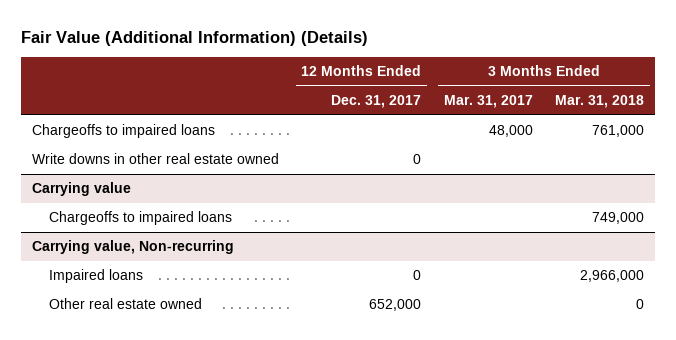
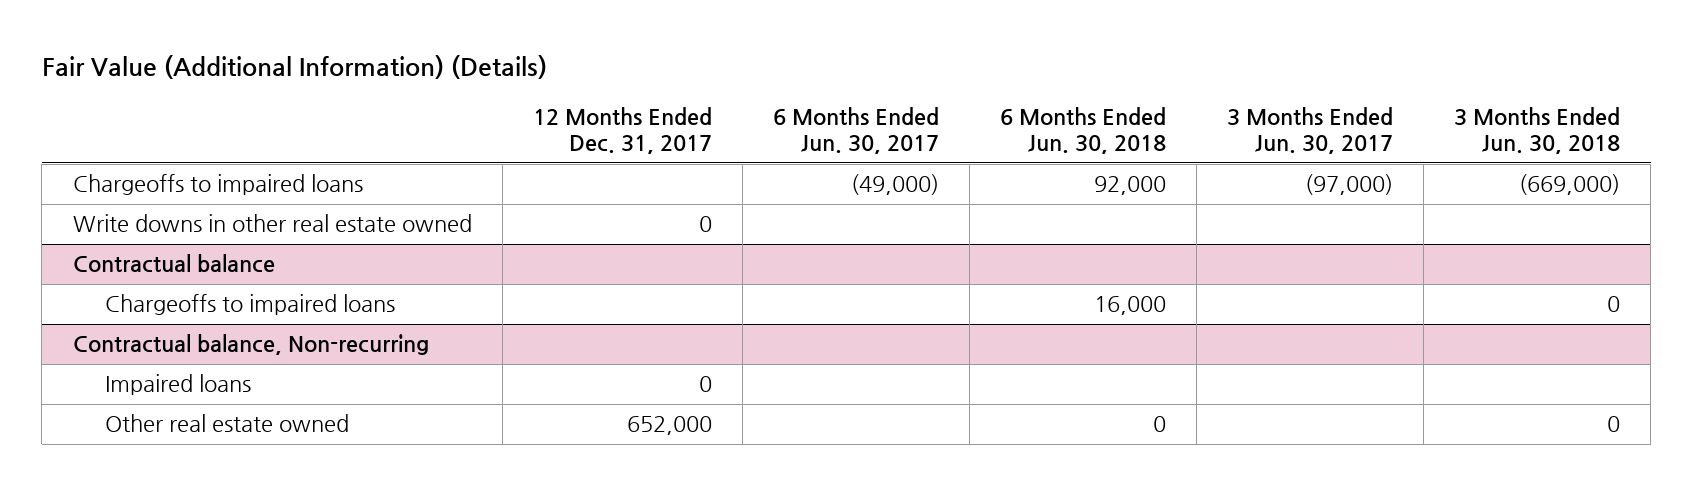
- | 12 Months Ended Dec. 31, 2017 | 3 Months Ended Mar. 31, 2017 | 3 Months Ended Mar. 31, 2018
+ | 12 Months Ended Dec. 31, 2017 | 6 Months Ended Jun. 30, 2017 | 6 Months Ended Jun. 30, 2018 | 3 Months Ended Jun. 30, 2017 | 3 Months Ended Jun. 30, 2018
- Carrying value
+ Contractual balance
- Carrying value, Non-recurring
+ Contractual balance, Non-recurring

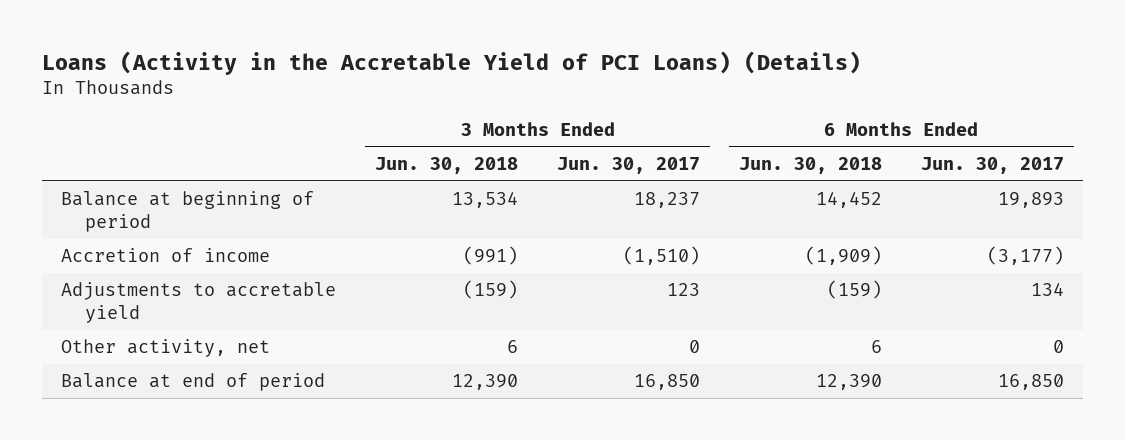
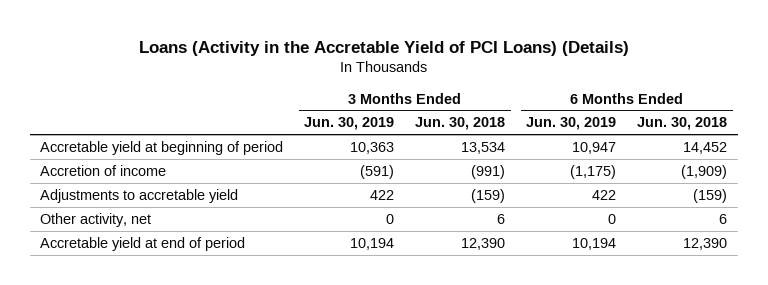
- | 3 Months Ended Jun. 30, 2018 | 3 Months Ended Jun. 30, 2017 | 6 Months Ended Jun. 30, 2018 | 6 Months Ended Jun. 30, 2017
+ | 3 Months Ended Jun. 30, 2019 | 3 Months Ended Jun. 30, 2018 | 6 Months Ended Jun. 30, 2019 | 6 Months Ended Jun. 30, 2018
- Balance at beginning of period | 13,534 | 18,237 | 14,452 | 19,893
+ Accretable yield at beginning of period | 10,363 | 13,534 | 10,947 | 14,452
- Balance at end of period | 12,390 | 16,850 | 12,390 | 16,850
+ Accretable yield at end of period | 10,194 | 12,390 | 10,194 | 12,390

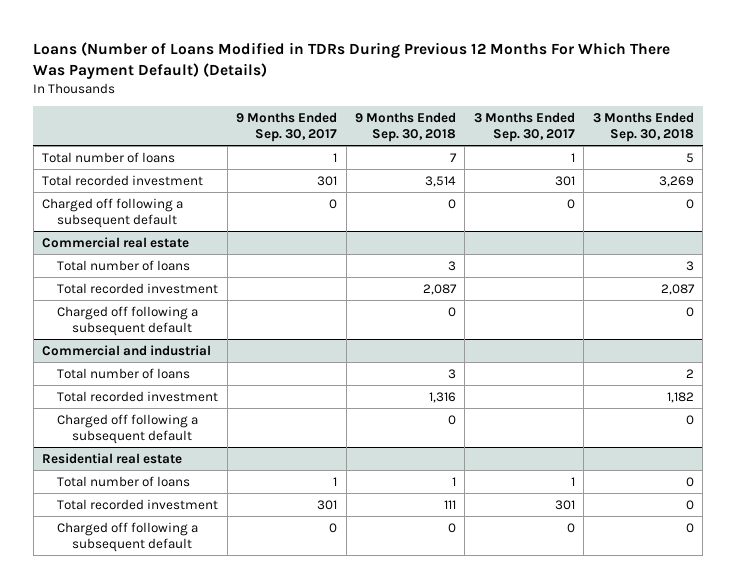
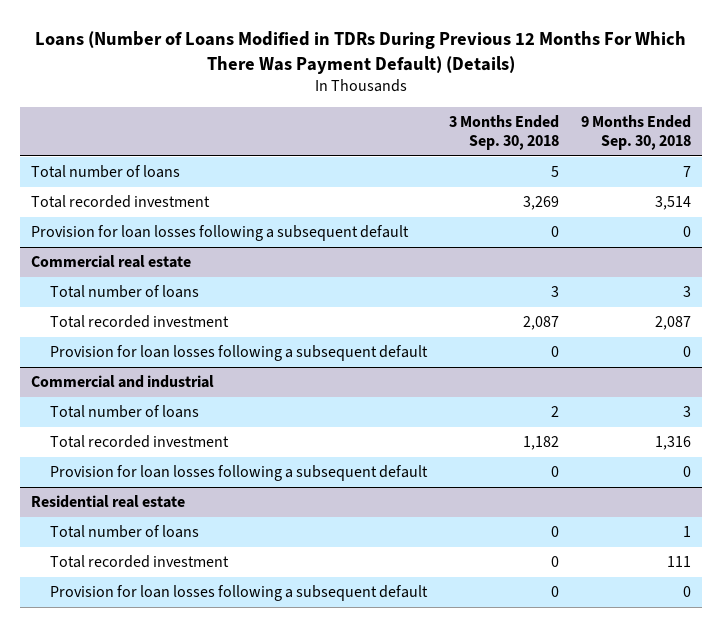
- | 9 Months Ended Sep. 30, 2017 | 9 Months Ended Sep. 30, 2018 | 3 Months Ended Sep. 30, 2017 | 3 Months Ended Sep. 30, 2018
+ | 3 Months Ended Sep. 30, 2018 | 9 Months Ended Sep. 30, 2018
- Charged off following a subsequent default | 0 | 0 | 0 | 0
+ Provision for loan losses following a subsequent default | 0 | 0
@ Commercial real estate
- Charged off following a subsequent default | | 0 | | 0
+ Provision for loan losses following a subsequent default | 0 | 0
@ Commercial and industrial
- Charged off following a subsequent default | | 0 | | 0
+ Provision for loan losses following a subsequent default | 0 | 0
@ Residential real estate
- Charged off following a subsequent default | 0 | 0 | 0 | 0
+ Provision for loan losses following a subsequent default | 0 | 0

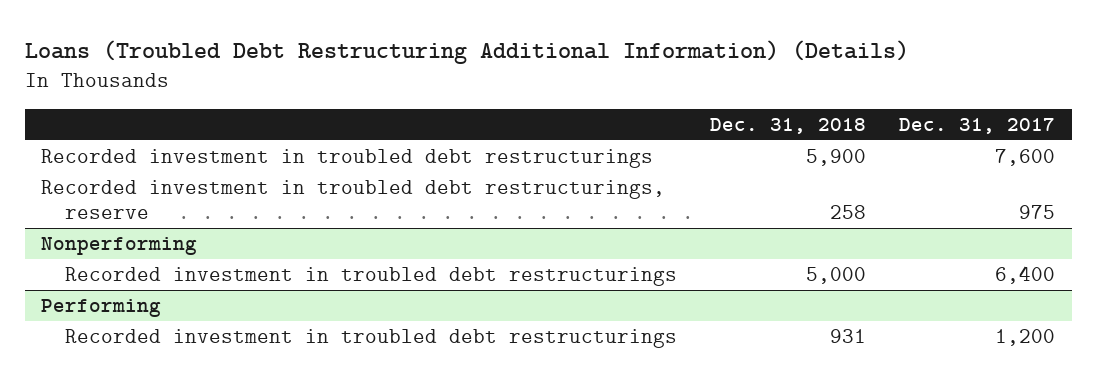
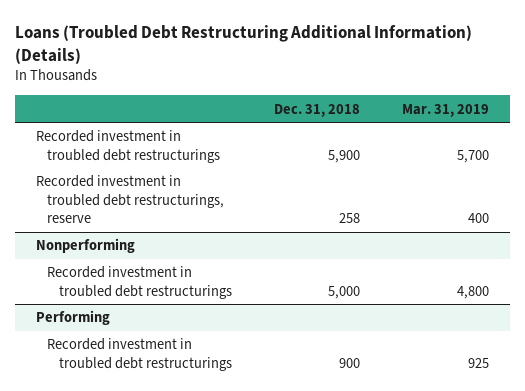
- | Dec. 31, 2018 | Dec. 31, 2017
+ | Dec. 31, 2018 | Mar. 31, 2019
@ Performing
- Recorded investment in troubled debt restructurings | 931 | 1,200
+ Recorded investment in troubled debt restructurings | 900 | 925

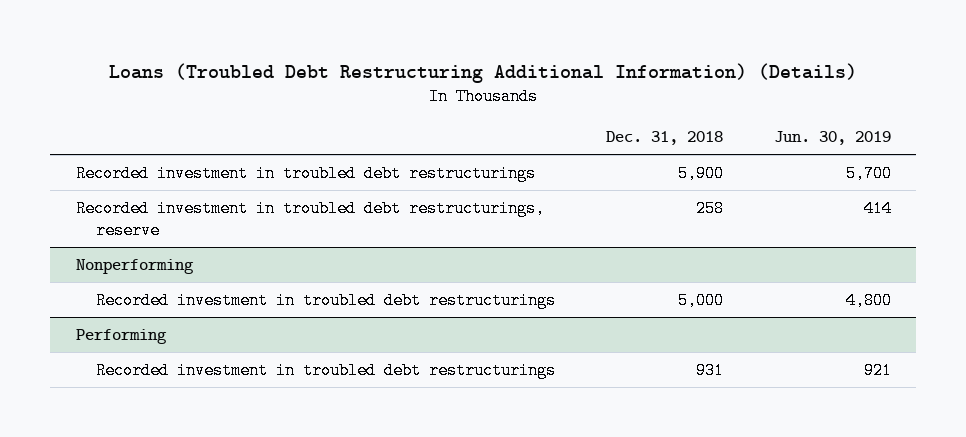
- | Dec. 31, 2018 | Mar. 31, 2019
+ | Dec. 31, 2018 | Jun. 30, 2019
@ Performing
- Recorded investment in troubled debt restructurings | 900 | 925
+ Recorded investment in troubled debt restructurings | 931 | 921

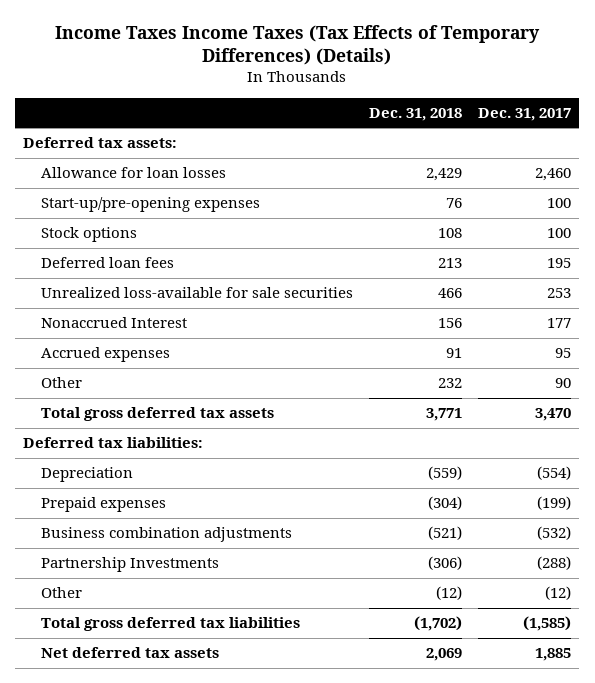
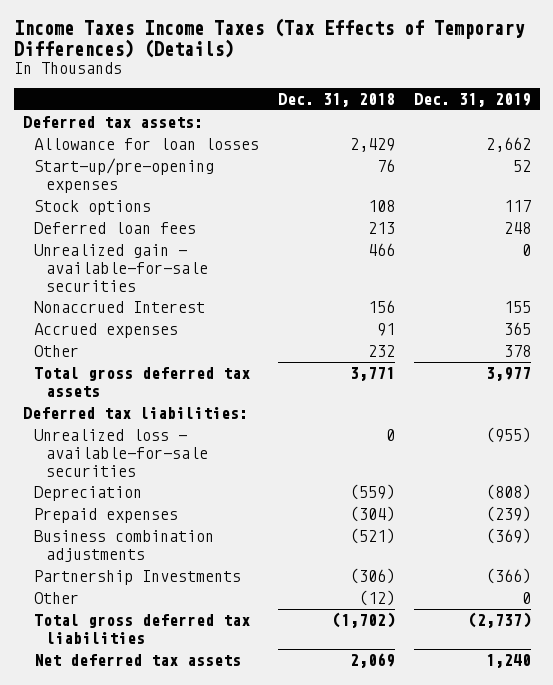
- | Dec. 31, 2018 | Dec. 31, 2017
+ | Dec. 31, 2018 | Dec. 31, 2019
- Unrealized loss-available for sale securities | 466 | 253
+ Unrealized gain - available-for-sale securities | 466 | 0
+ Unrealized loss - available-for-sale securities | 0 | (955)

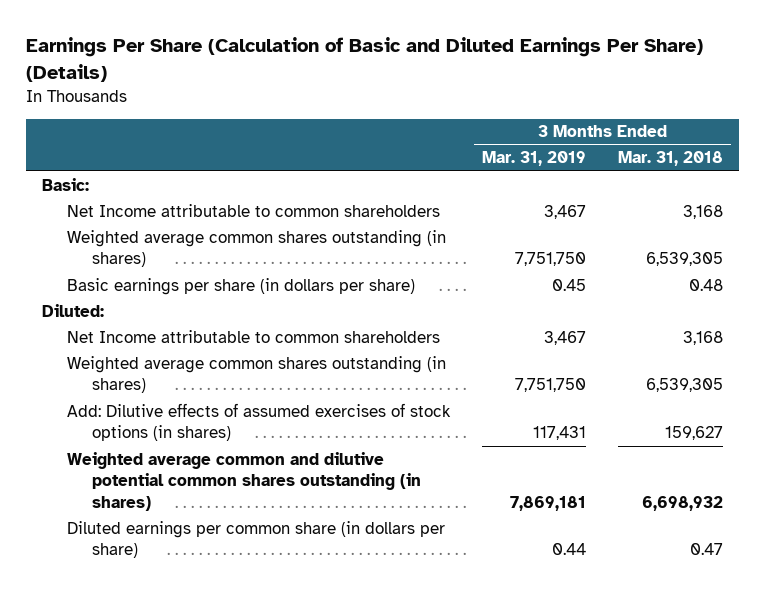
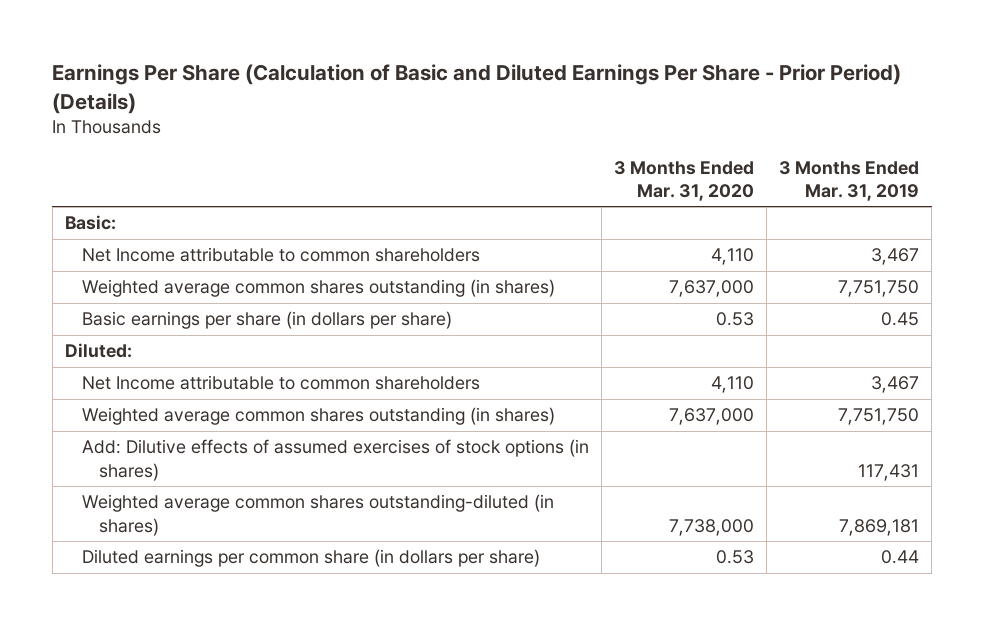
- Earnings Per Share (Calculation of Basic and Diluted Earnings Per Share) (Details)
+ Earnings Per Share (Calculation of Basic and Diluted Earnings Per Share - Prior Period) (Details)
- | 3 Months Ended Mar. 31, 2019 | 3 Months Ended Mar. 31, 2018
+ | 3 Months Ended Mar. 31, 2020 | 3 Months Ended Mar. 31, 2019
- Weighted average common and dilutive potential common shares outstanding (in shares) | 7,869,181 | 6,698,932
+ Weighted average common shares outstanding-diluted (in shares) | 7,738,000 | 7,869,181

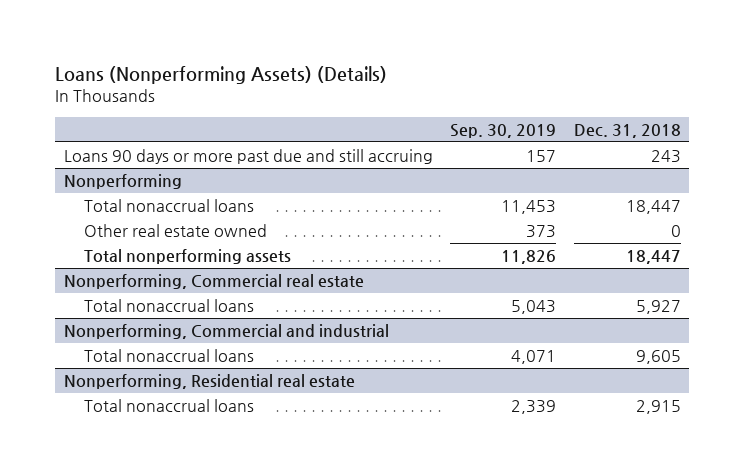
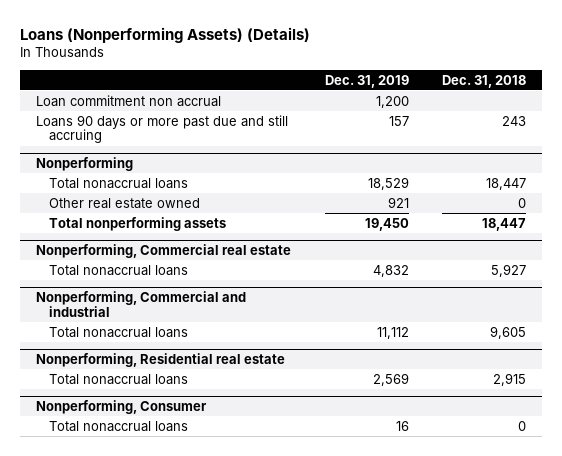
- | Sep. 30, 2019 | Dec. 31, 2018
+ | Dec. 31, 2019 | Dec. 31, 2018
+ Loan commitment non accrual | 1,200 |
+ Nonperforming, Consumer
+ Total nonaccrual loans | 16 | 0

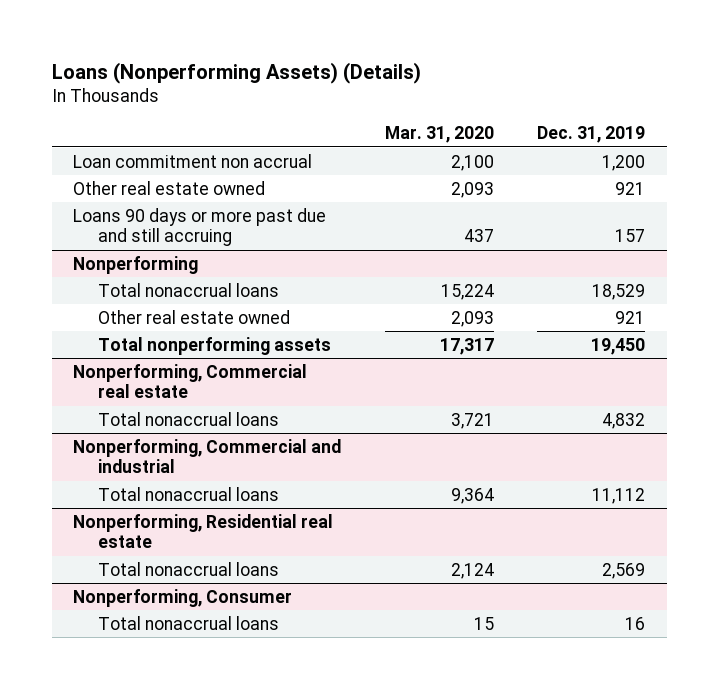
- | Dec. 31, 2019 | Dec. 31, 2018
+ | Mar. 31, 2020 | Dec. 31, 2019
+ Other real estate owned | 2,093 | 921

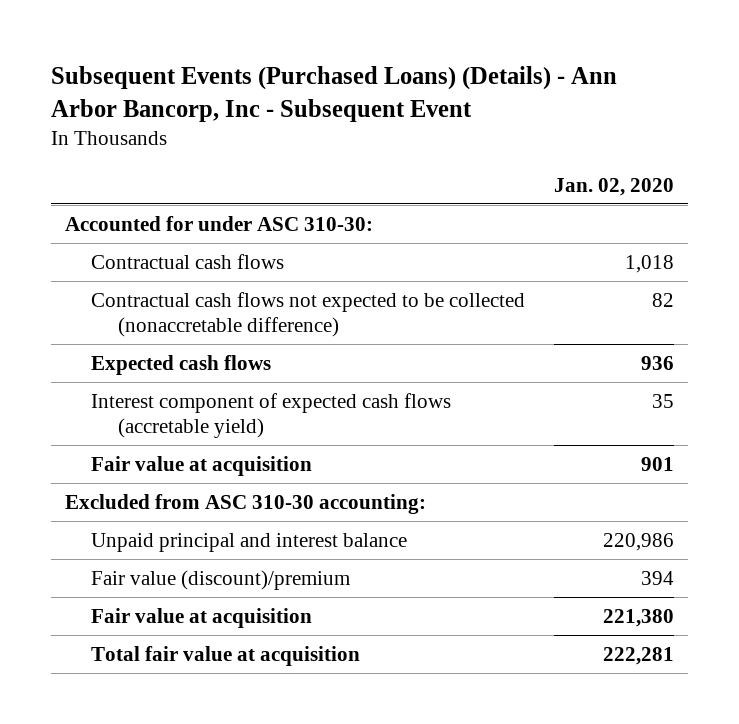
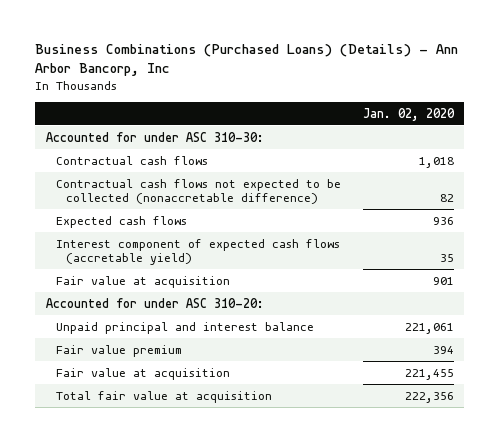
- Subsequent Events (Purchased Loans) (Details) - Ann Arbor Bancorp, Inc - Subsequent Event
+ Business Combinations (Purchased Loans) (Details) - Ann Arbor Bancorp, Inc
- Excluded from ASC 310-30 accounting:
- Unpaid principal and interest balance | 220,986
- Fair value (discount)/premium | 394
- Fair value at acquisition | 221,380
- Total fair value at acquisition | 222,281
+ Accounted for under ASC 310-20:
+ Unpaid principal and interest balance | 221,061
+ Fair value premium | 394
+ Fair value at acquisition | 221,455
+ Total fair value at acquisition | 222,356

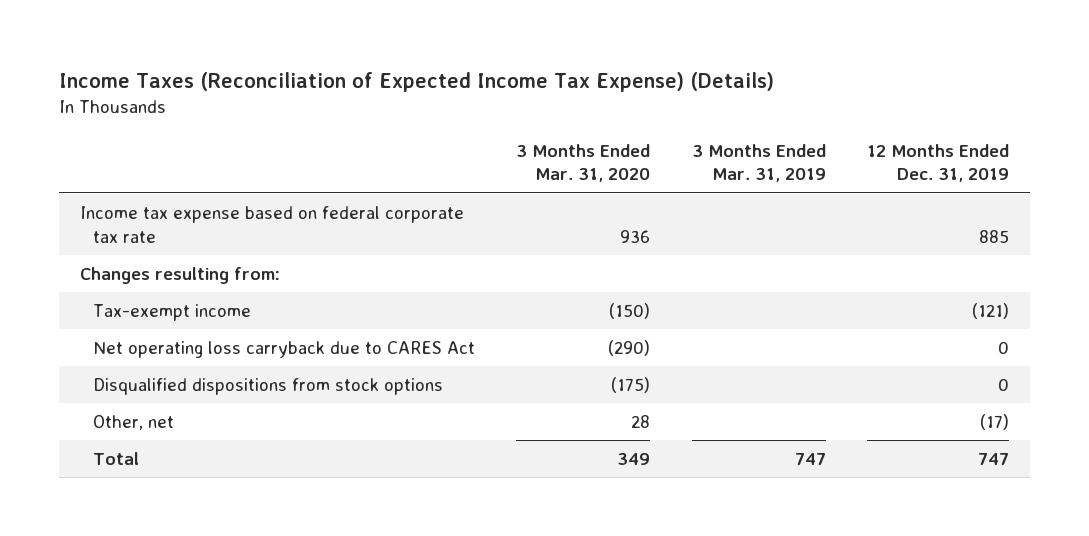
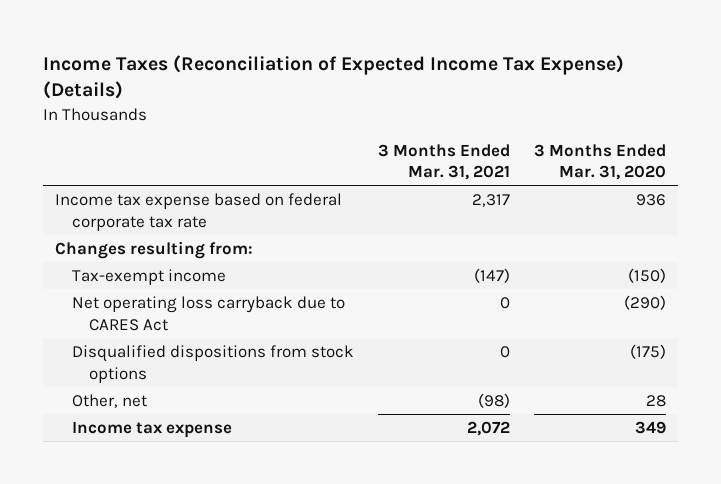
- | 3 Months Ended Mar. 31, 2020 | 3 Months Ended Mar. 31, 2019 | 12 Months Ended Dec. 31, 2019
+ | 3 Months Ended Mar. 31, 2021 | 3 Months Ended Mar. 31, 2020
- Total | 349 | 747 | 747
+ Income tax expense | 2,072 | 349

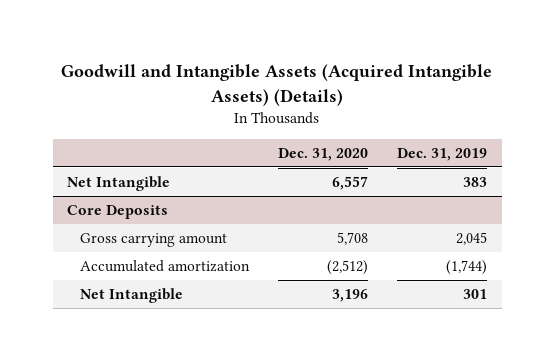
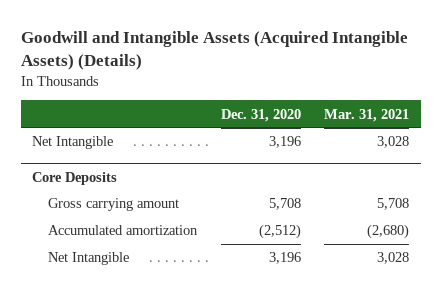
- | Dec. 31, 2020 | Dec. 31, 2019
+ | Dec. 31, 2020 | Mar. 31, 2021
- Net Intangible | 6,557 | 383
+ Net Intangible | 3,196 | 3,028

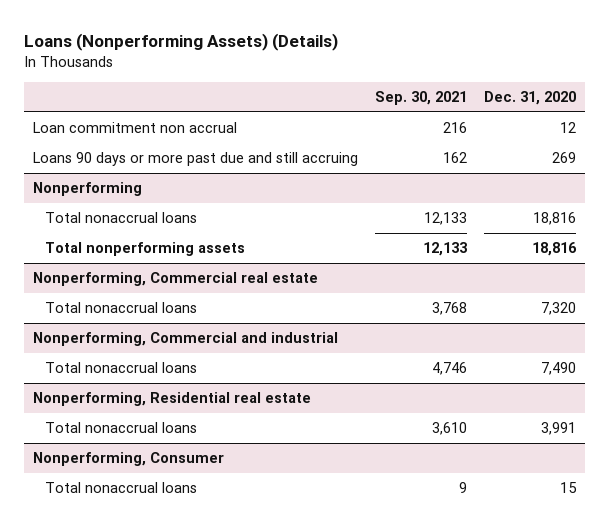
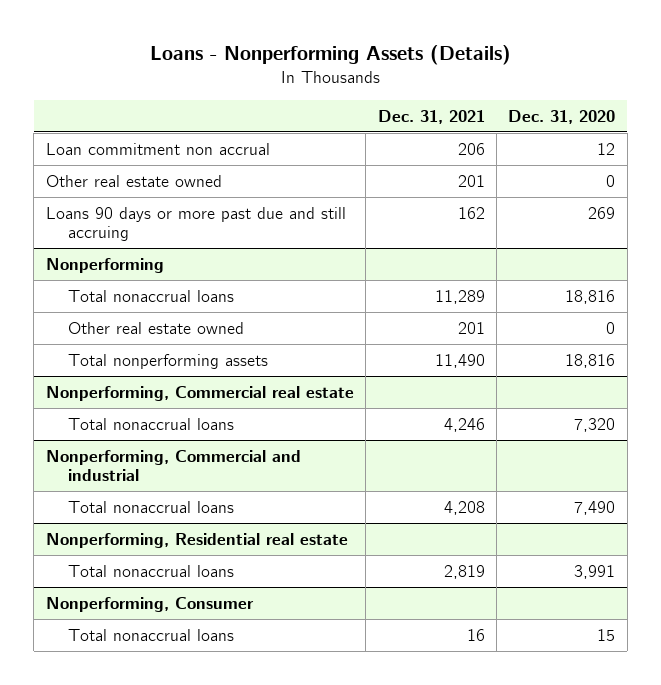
- Loans (Nonperforming Assets) (Details)
+ Loans - Nonperforming Assets (Details)
- | Sep. 30, 2021 | Dec. 31, 2020
+ | Dec. 31, 2021 | Dec. 31, 2020
+ Other real estate owned | 201 | 0
@ Nonperforming
+ Other real estate owned | 201 | 0

